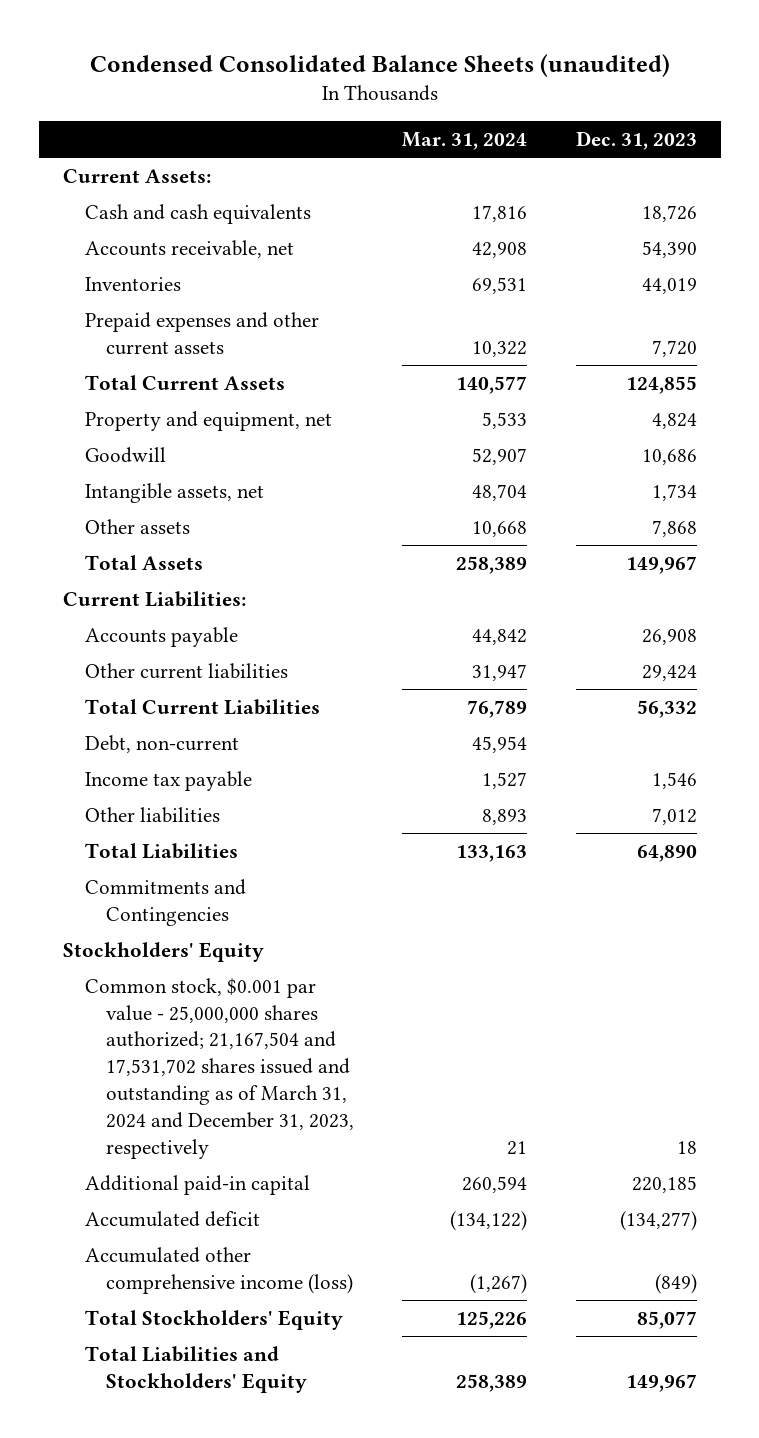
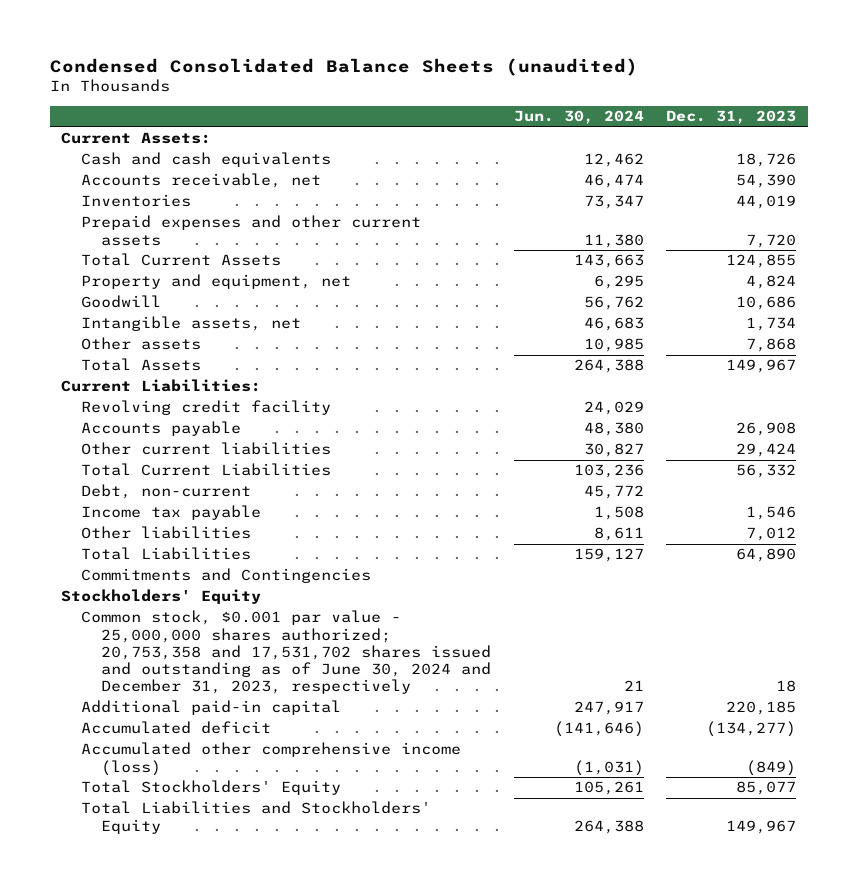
- | Mar. 31, 2024 | Dec. 31, 2023
+ | Jun. 30, 2024 | Dec. 31, 2023
+ Revolving credit facility | 24,029 |
- Common stock, $0.001 par value - 25,000,000 shares authorized; 21,167,504 and 17,531,702 shares issued and outstanding as of March 31, 2024 and December 31, 2023, respectively | 21 | 18
+ Common stock, $0.001 par value - 25,000,000 shares authorized; 20,753,358 and 17,531,702 shares issued and outstanding as of June 30, 2024 and December 31, 2023, respectively | 21 | 18

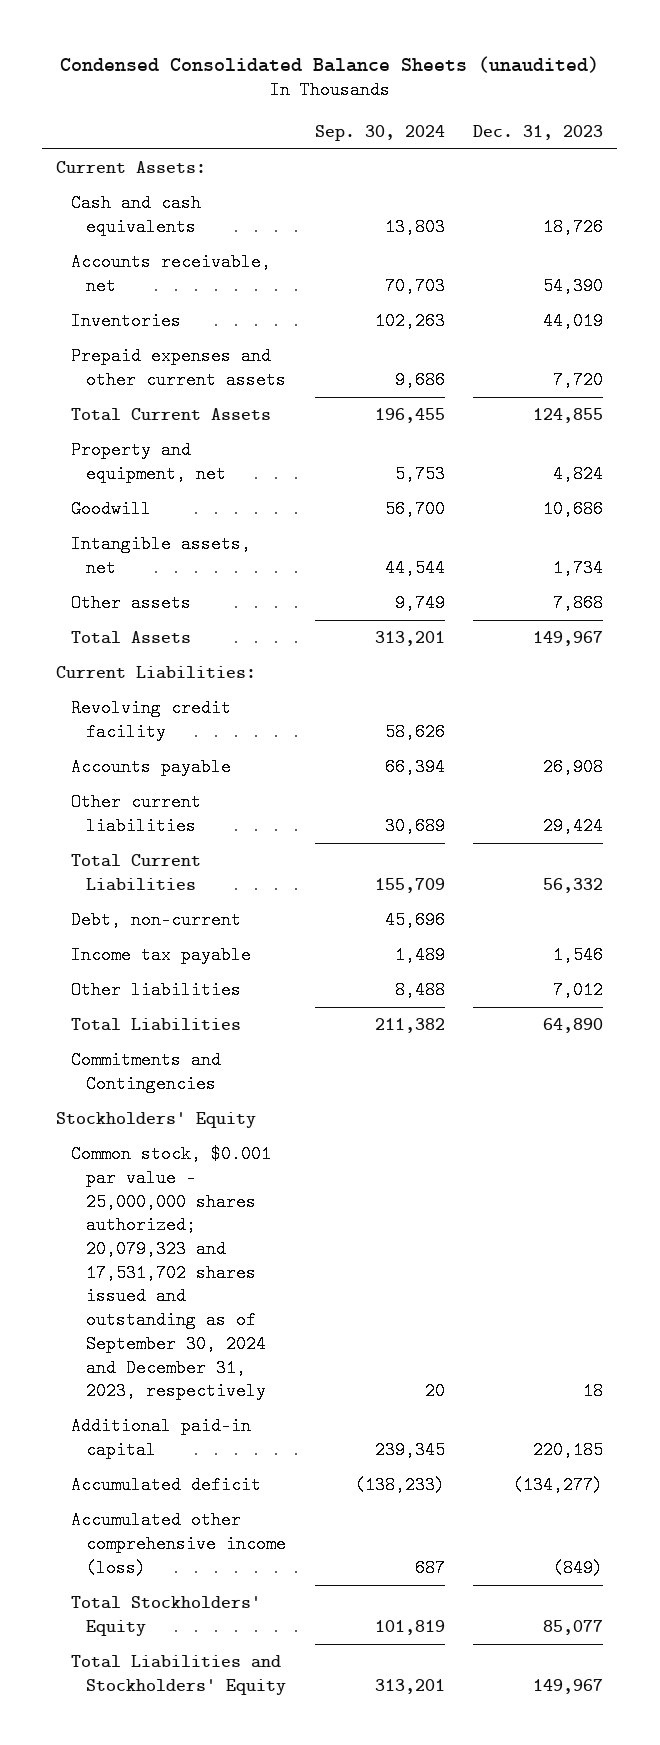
- | Jun. 30, 2024 | Dec. 31, 2023
+ | Sep. 30, 2024 | Dec. 31, 2023
- Common stock, $0.001 par value - 25,000,000 shares authorized; 20,753,358 and 17,531,702 shares issued and outstanding as of June 30, 2024 and December 31, 2023, respectively | 21 | 18
+ Common stock, $0.001 par value - 25,000,000 shares authorized; 20,079,323 and 17,531,702 shares issued and outstanding as of September 30, 2024 and December 31, 2023, respectively | 20 | 18

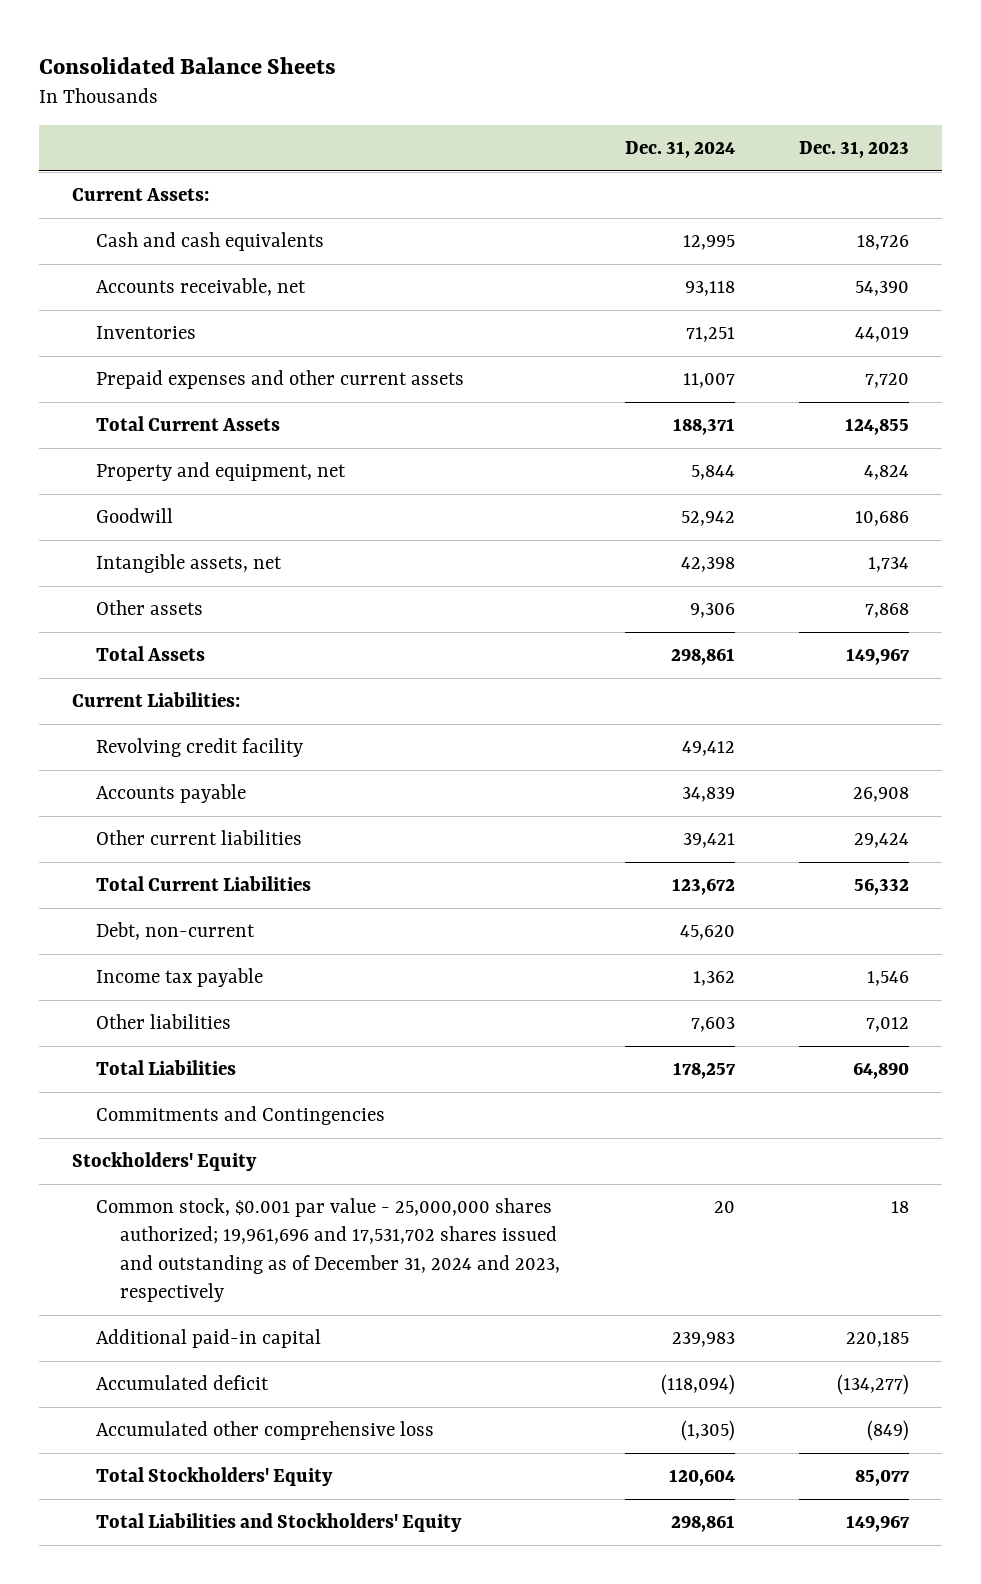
- Condensed Consolidated Balance Sheets (unaudited)
+ Consolidated Balance Sheets
- | Sep. 30, 2024 | Dec. 31, 2023
+ | Dec. 31, 2024 | Dec. 31, 2023
- Common stock, $0.001 par value - 25,000,000 shares authorized; 20,079,323 and 17,531,702 shares issued and outstanding as of September 30, 2024 and December 31, 2023, respectively | 20 | 18
+ Common stock, $0.001 par value - 25,000,000 shares authorized; 19,961,696 and 17,531,702 shares issued and outstanding as of December 31, 2024 and 2023, respectively | 20 | 18
- Accumulated other comprehensive income (loss) | 687 | (849)
+ Accumulated other comprehensive loss | (1,305) | (849)

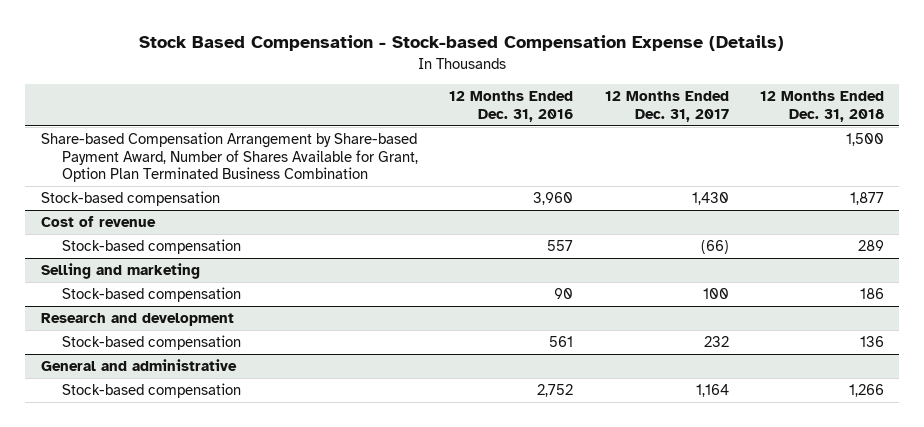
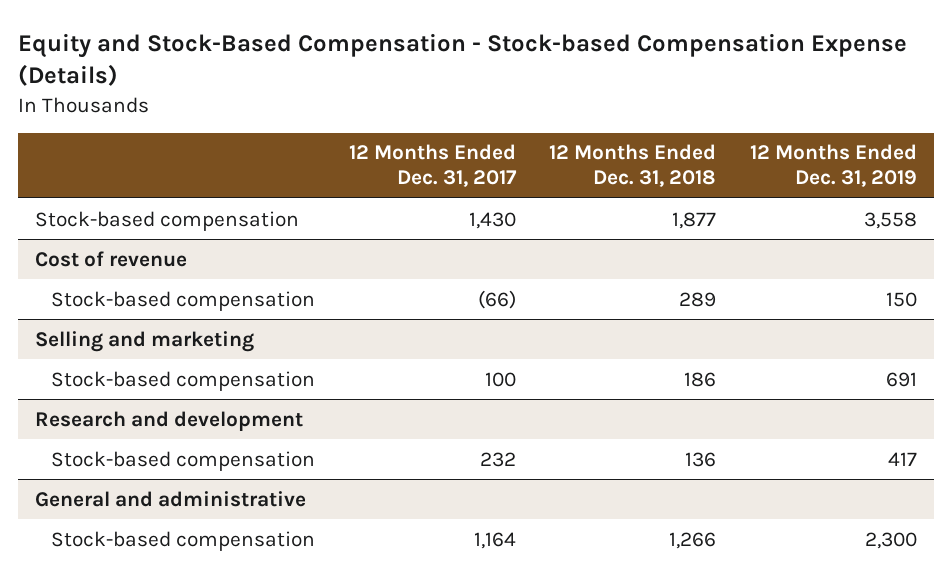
- Stock Based Compensation - Stock-based Compensation Expense (Details)
+ Equity and Stock-Based Compensation - Stock-based Compensation Expense (Details)
- | 12 Months Ended Dec. 31, 2016 | 12 Months Ended Dec. 31, 2017 | 12 Months Ended Dec. 31, 2018
+ | 12 Months Ended Dec. 31, 2017 | 12 Months Ended Dec. 31, 2018 | 12 Months Ended Dec. 31, 2019
- Share-based Compensation Arrangement by Share-based Payment Award, Number of Shares Available for Grant, Option Plan Terminated Business Combination | | | 1,500

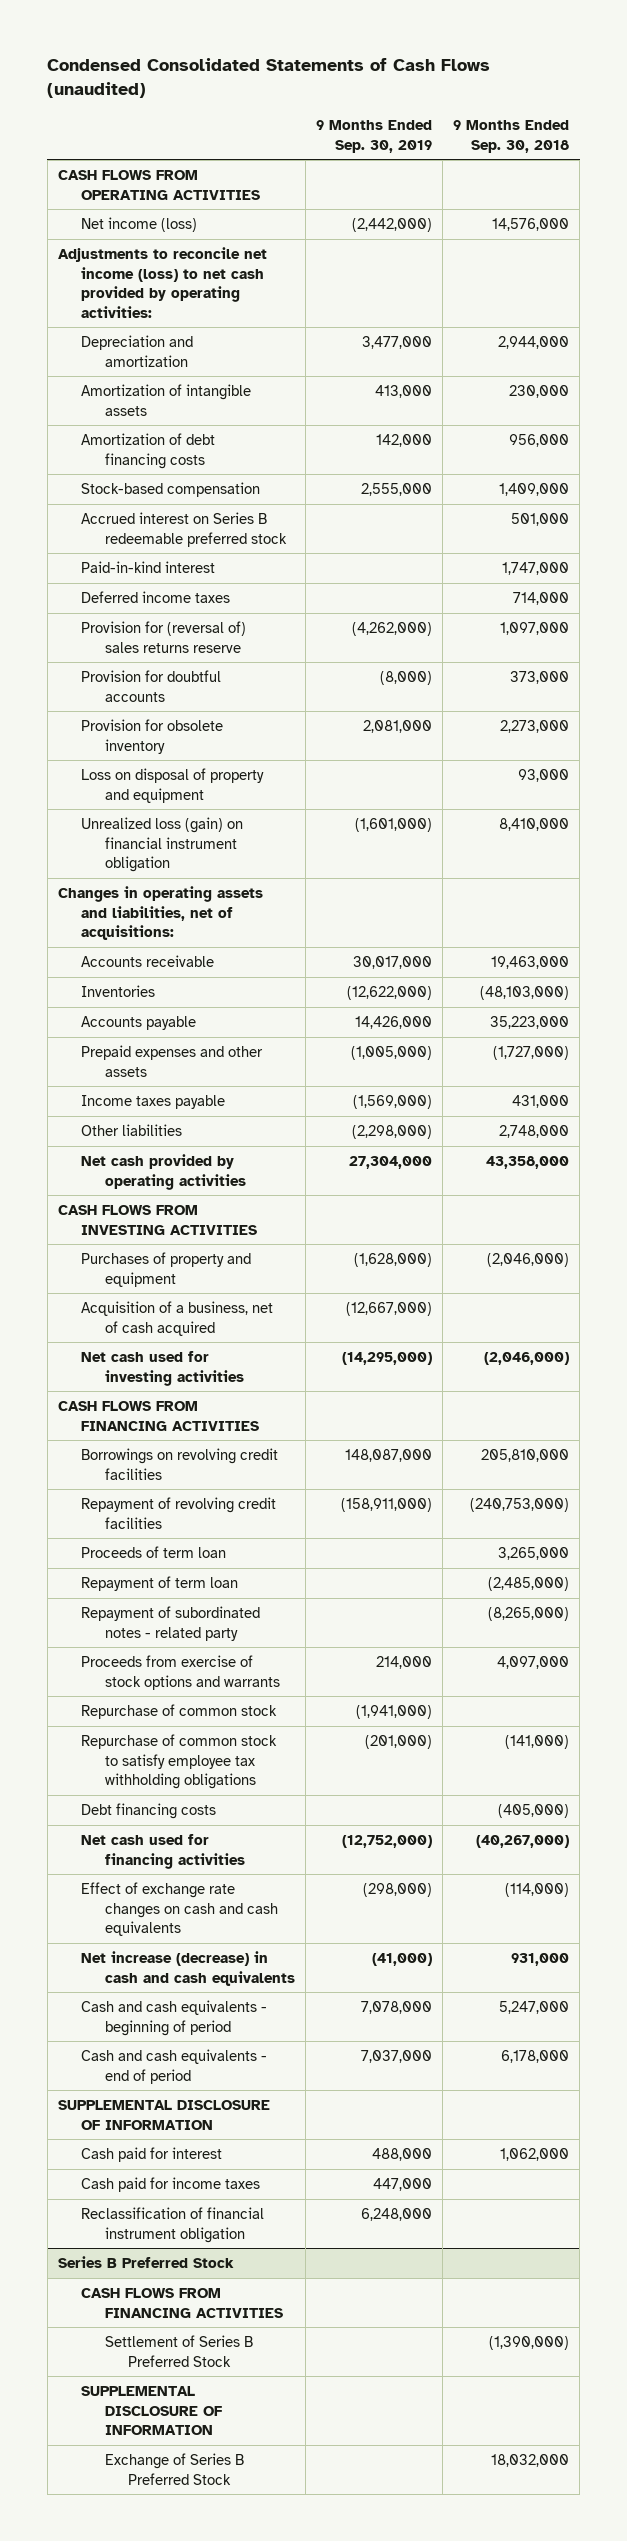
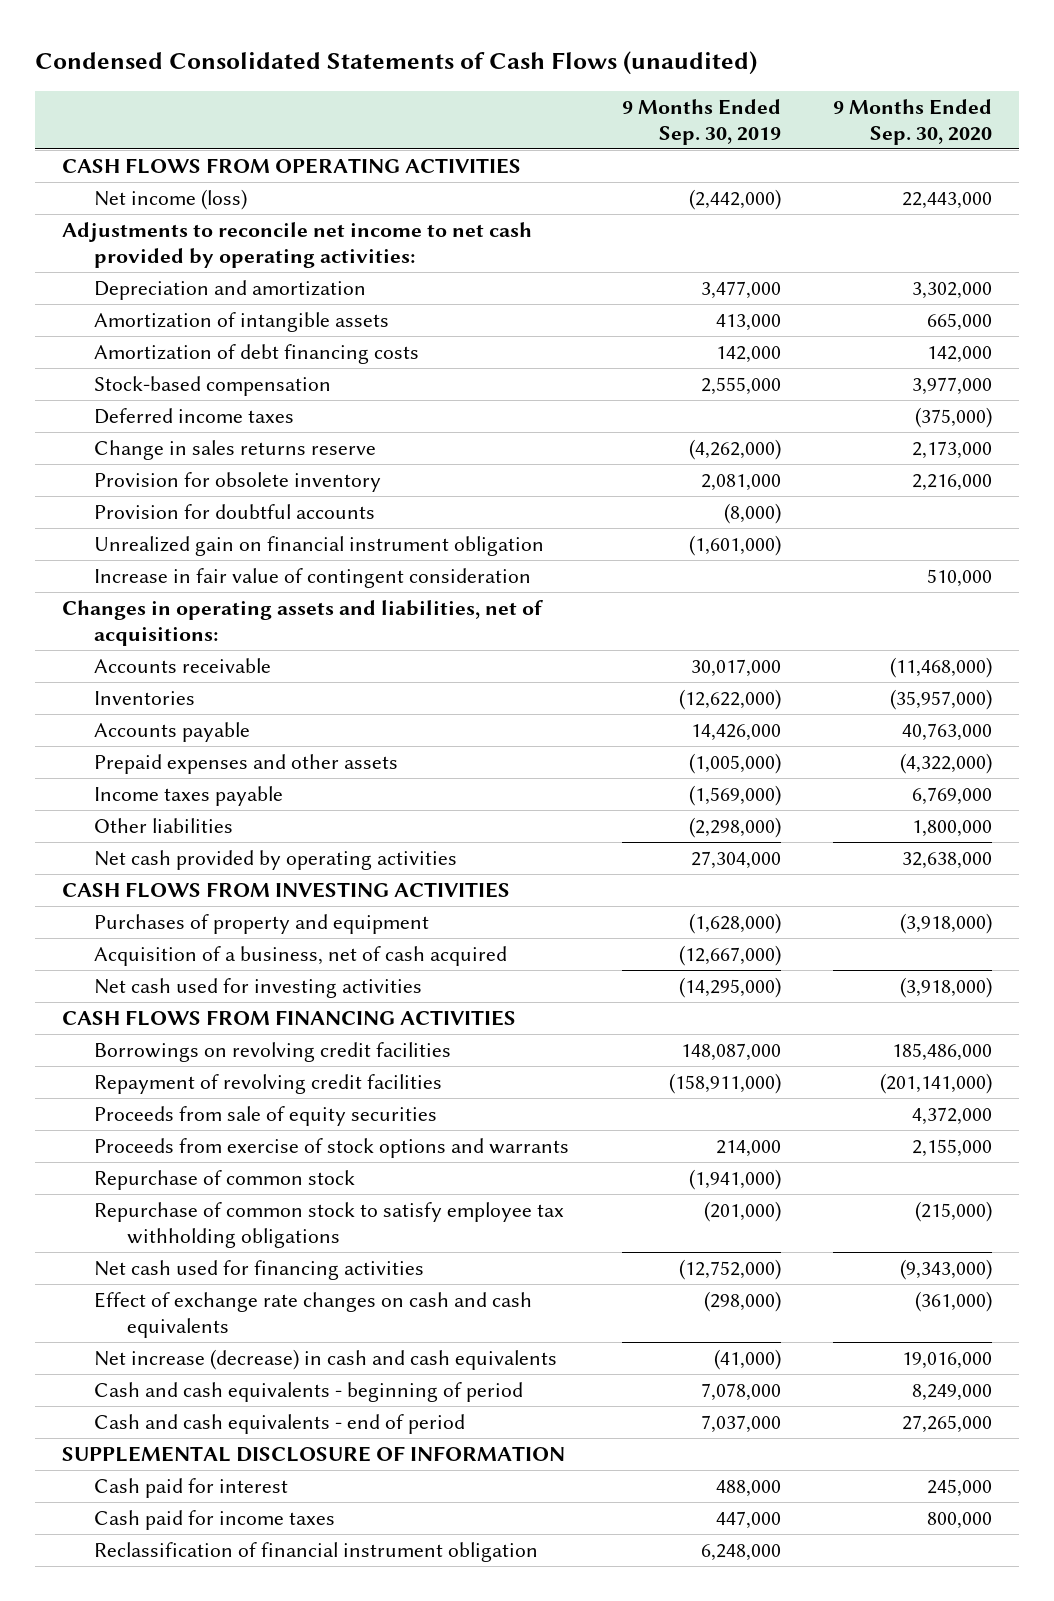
- | 9 Months Ended Sep. 30, 2019 | 9 Months Ended Sep. 30, 2018
+ | 9 Months Ended Sep. 30, 2019 | 9 Months Ended Sep. 30, 2020
- Adjustments to reconcile net income (loss) to net cash provided by operating activities:
+ Adjustments to reconcile net income to net cash provided by operating activities:
- Accrued interest on Series B redeemable preferred stock | | 501,000
- Paid-in-kind interest | | 1,747,000
- Provision for (reversal of) sales returns reserve | (4,262,000) | 1,097,000
+ Change in sales returns reserve | (4,262,000) | 2,173,000
- Loss on disposal of property and equipment | | 93,000
- Unrealized loss (gain) on financial instrument obligation | (1,601,000) | 8,410,000
moved down: Provision for doubtful accounts | (8,000) |
+ Unrealized gain on financial instrument obligation | (1,601,000) |
+ Increase in fair value of contingent consideration | | 510,000
- Proceeds of term loan | | 3,265,000
- Repayment of term loan | | (2,485,000)
- Repayment of subordinated notes - related party | | (8,265,000)
+ Proceeds from sale of equity securities | | 4,372,000
- Debt financing costs | | (405,000)
- Series B Preferred Stock
- CASH FLOWS FROM FINANCING ACTIVITIES
- Settlement of Series B Preferred Stock | | (1,390,000)
- SUPPLEMENTAL DISCLOSURE OF INFORMATION
- Exchange of Series B Preferred Stock | | 18,032,000

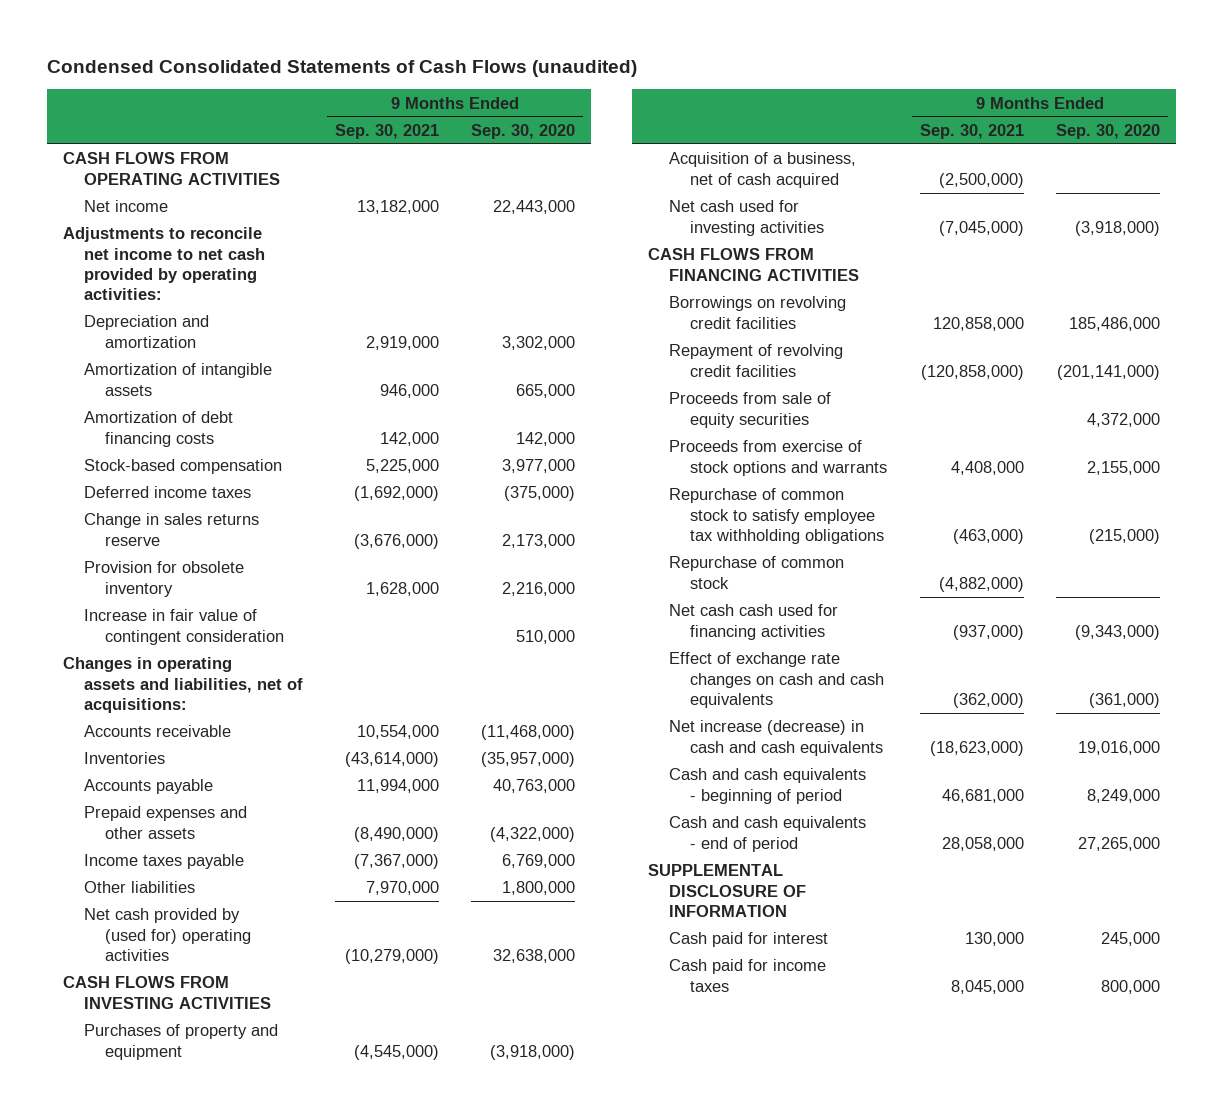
- | 9 Months Ended Sep. 30, 2019 | 9 Months Ended Sep. 30, 2020
+ | 9 Months Ended Sep. 30, 2021 | 9 Months Ended Sep. 30, 2020
- Net income (loss) | (2,442,000) | 22,443,000
+ Net income | 13,182,000 | 22,443,000
- Provision for doubtful accounts | (8,000) |
- Unrealized gain on financial instrument obligation | (1,601,000) |
- Net cash provided by operating activities | 27,304,000 | 32,638,000
+ Net cash provided by (used for) operating activities | (10,279,000) | 32,638,000
- Net cash used for financing activities | (12,752,000) | (9,343,000)
moved down: Repurchase of common stock | (4,882,000) |
+ Net cash cash used for financing activities | (937,000) | (9,343,000)
- Reclassification of financial instrument obligation | 6,248,000 |

